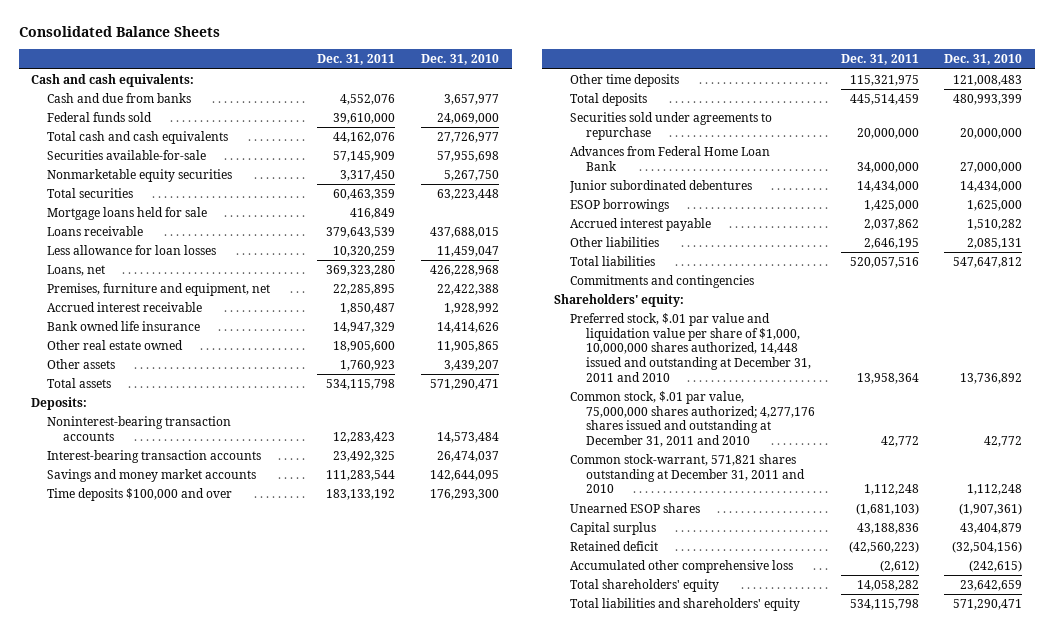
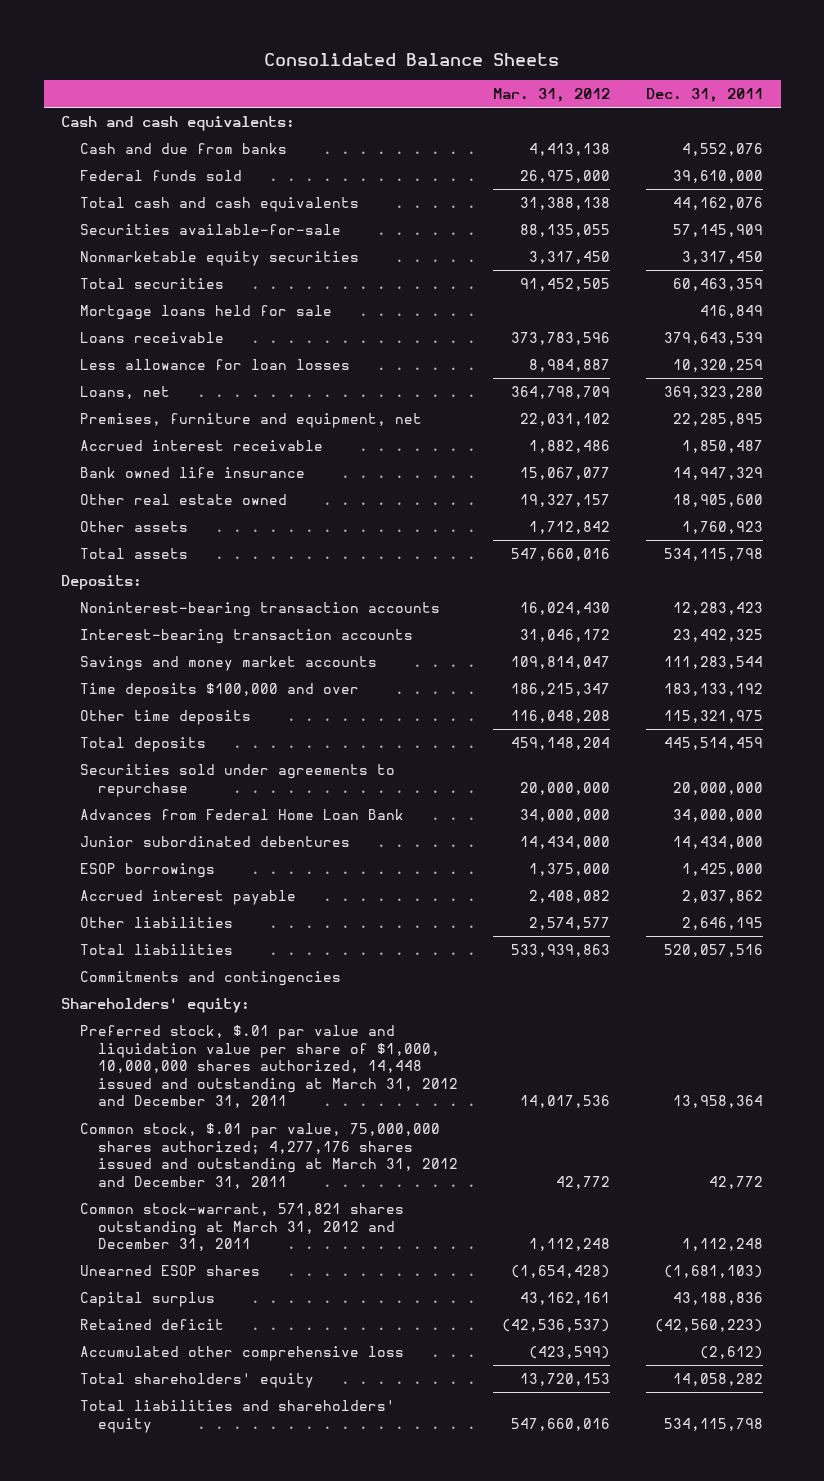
- | Dec. 31, 2011 | Dec. 31, 2010
+ | Mar. 31, 2012 | Dec. 31, 2011
- Preferred stock, $.01 par value and liquidation value per share of $1,000, 10,000,000 shares authorized, 14,448 issued and outstanding at December 31, 2011 and 2010 | 13,958,364 | 13,736,892
- Common stock, $.01 par value, 75,000,000 shares authorized; 4,277,176 shares issued and outstanding at December 31, 2011 and 2010 | 42,772 | 42,772
- Common stock-warrant, 571,821 shares outstanding at December 31, 2011 and 2010 | 1,112,248 | 1,112,248
+ Preferred stock, $.01 par value and liquidation value per share of $1,000, 10,000,000 shares authorized, 14,448 issued and outstanding at March 31, 2012 and December 31, 2011 | 14,017,536 | 13,958,364
+ Common stock, $.01 par value, 75,000,000 shares authorized; 4,277,176 shares issued and outstanding at March 31, 2012 and December 31, 2011 | 42,772 | 42,772
+ Common stock-warrant, 571,821 shares outstanding at March 31, 2012 and December 31, 2011 | 1,112,248 | 1,112,248

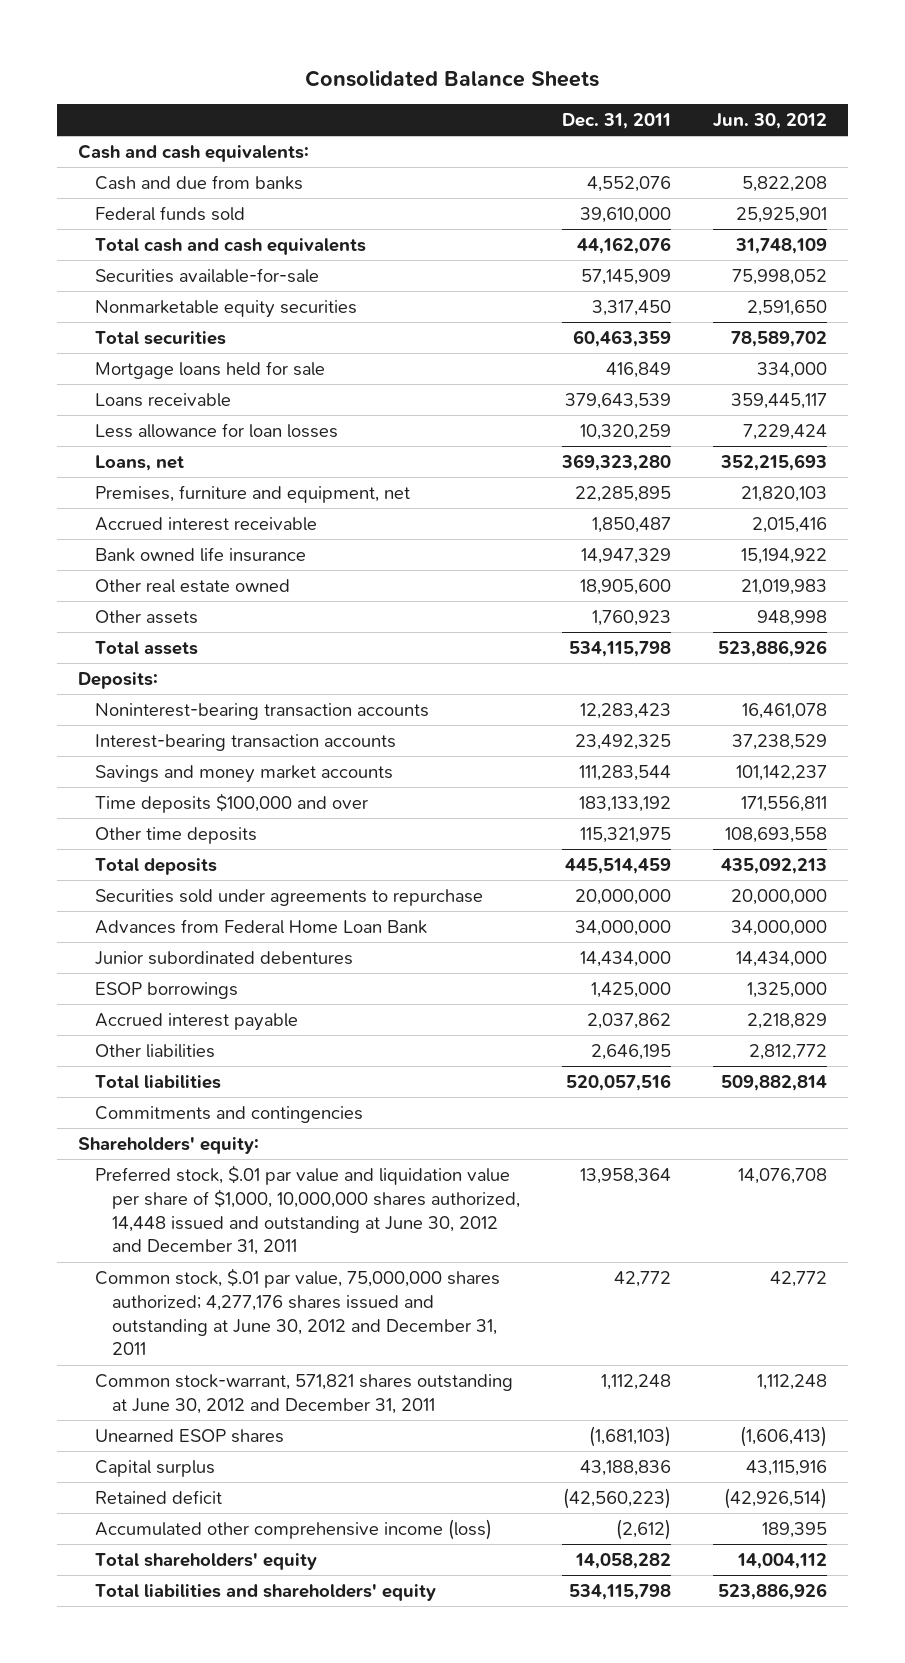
- | Mar. 31, 2012 | Dec. 31, 2011
+ | Dec. 31, 2011 | Jun. 30, 2012
- Preferred stock, $.01 par value and liquidation value per share of $1,000, 10,000,000 shares authorized, 14,448 issued and outstanding at March 31, 2012 and December 31, 2011 | 14,017,536 | 13,958,364
- Common stock, $.01 par value, 75,000,000 shares authorized; 4,277,176 shares issued and outstanding at March 31, 2012 and December 31, 2011 | 42,772 | 42,772
- Common stock-warrant, 571,821 shares outstanding at March 31, 2012 and December 31, 2011 | 1,112,248 | 1,112,248
+ Preferred stock, $.01 par value and liquidation value per share of $1,000, 10,000,000 shares authorized, 14,448 issued and outstanding at June 30, 2012 and December 31, 2011 | 13,958,364 | 14,076,708
+ Common stock, $.01 par value, 75,000,000 shares authorized; 4,277,176 shares issued and outstanding at June 30, 2012 and December 31, 2011 | 42,772 | 42,772
+ Common stock-warrant, 571,821 shares outstanding at June 30, 2012 and December 31, 2011 | 1,112,248 | 1,112,248
- Accumulated other comprehensive loss | (423,599) | (2,612)
+ Accumulated other comprehensive income (loss) | (2,612) | 189,395

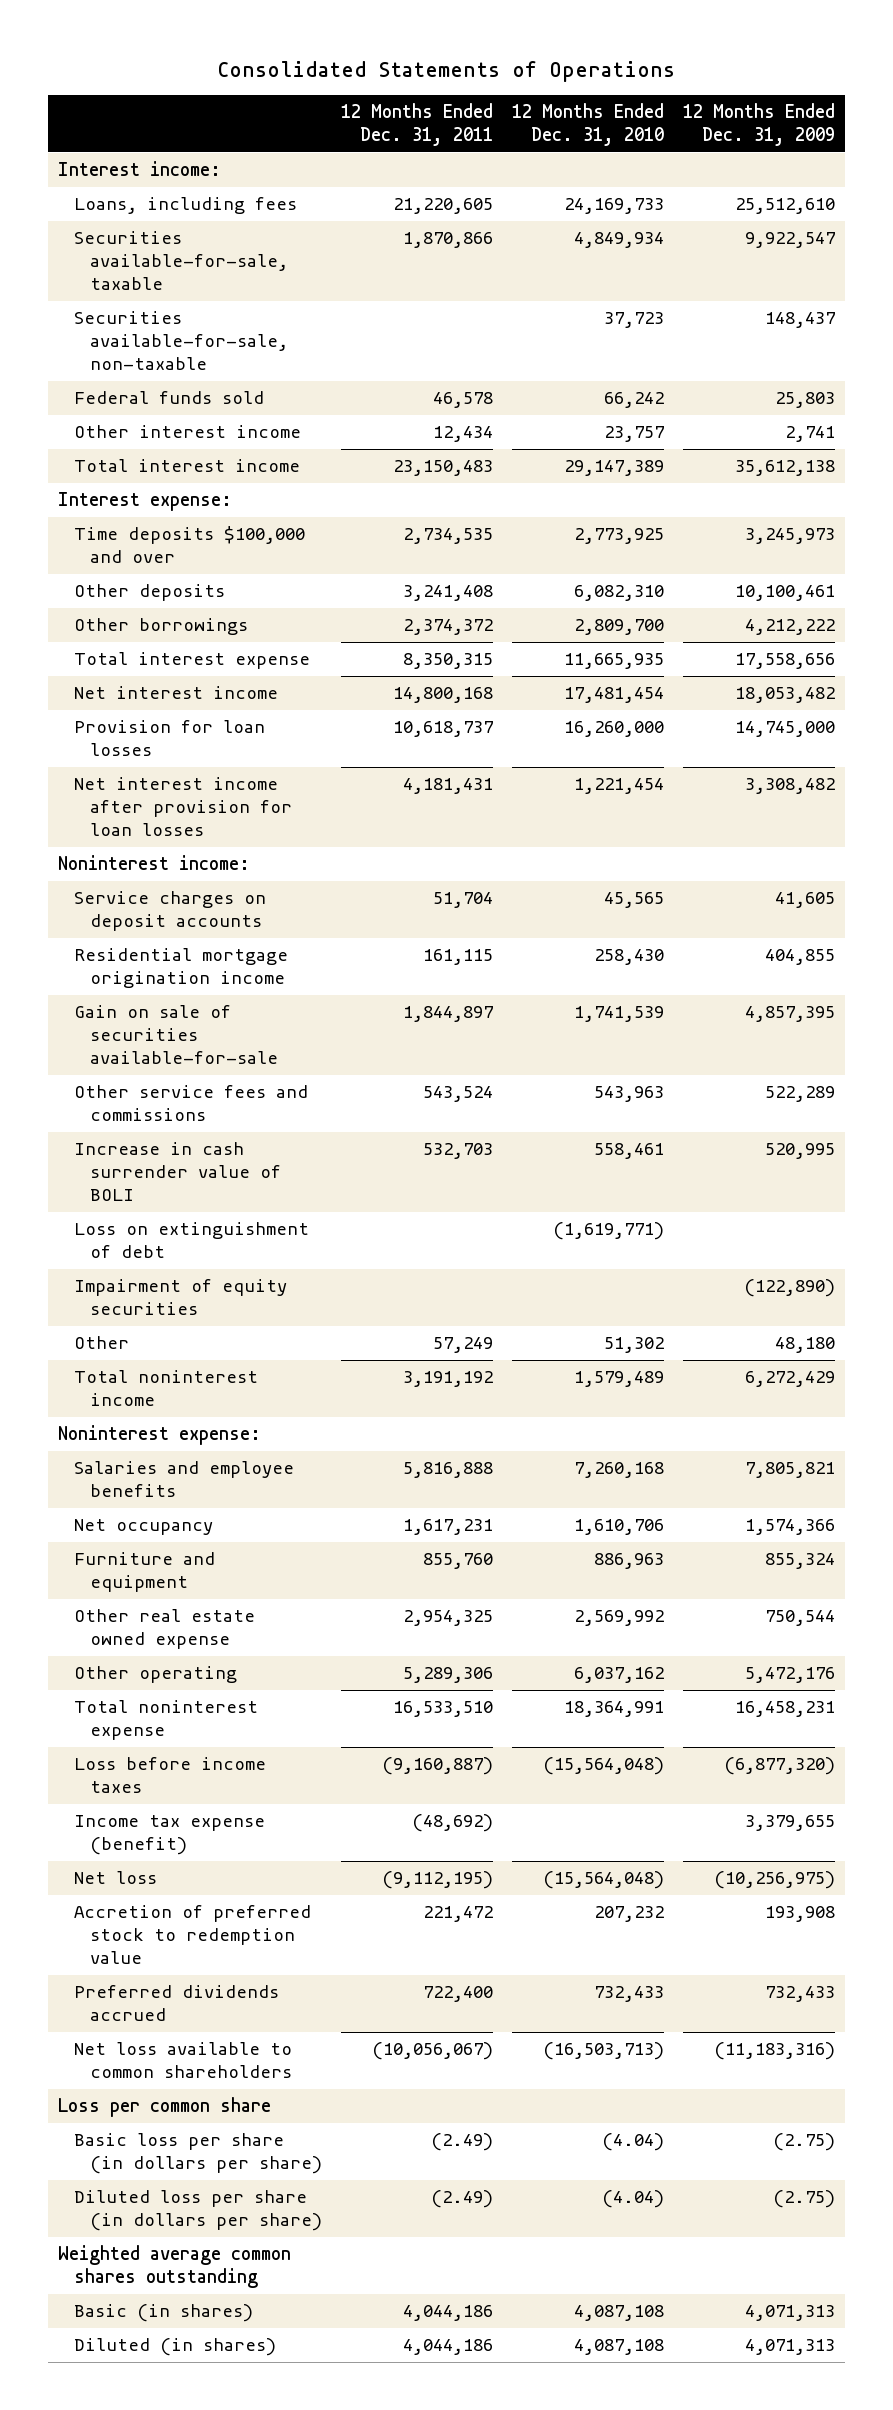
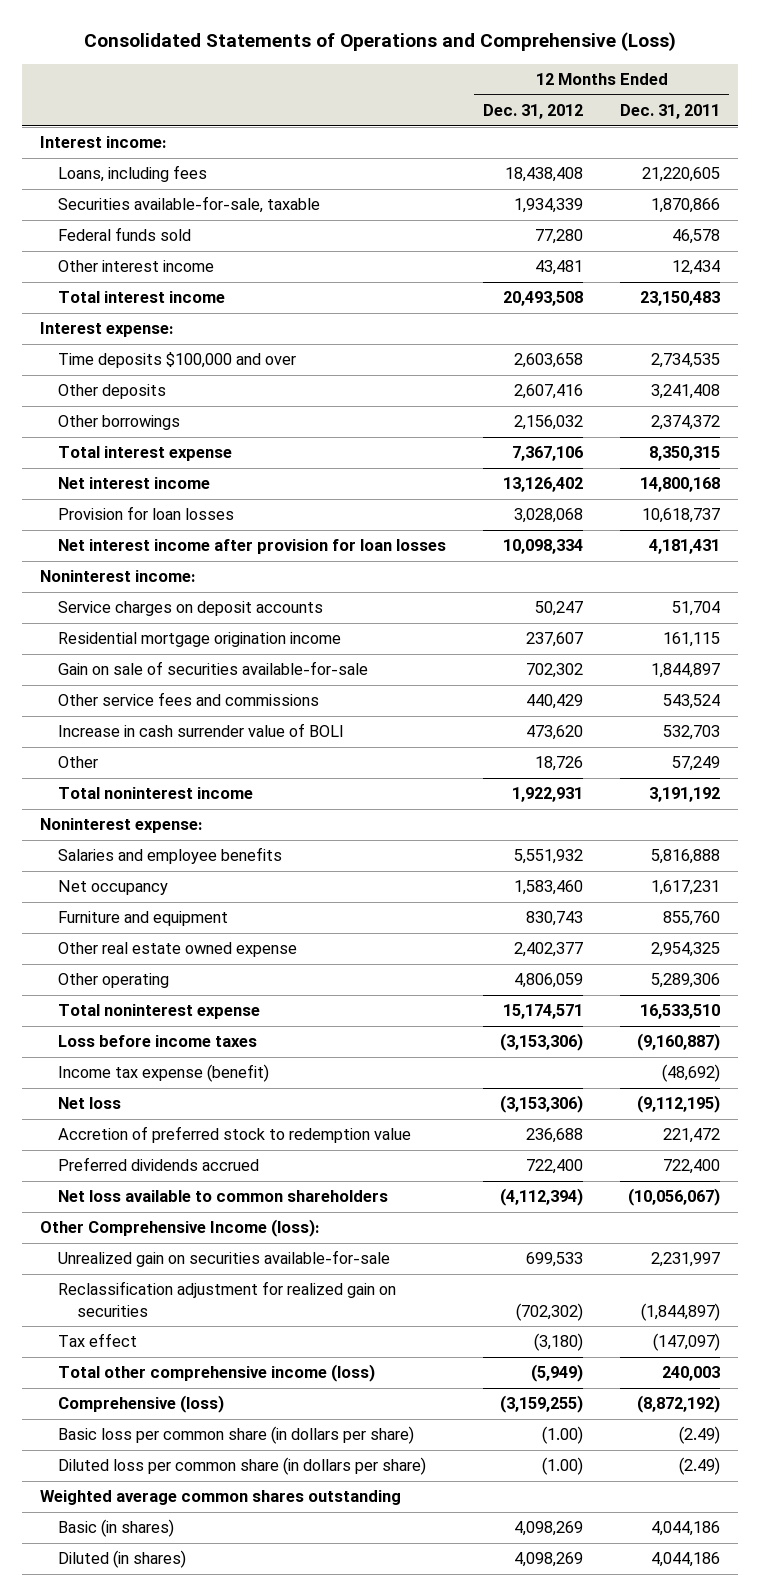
- Consolidated Statements of Operations
+ Consolidated Statements of Operations and Comprehensive (Loss)
- | 12 Months Ended Dec. 31, 2011 | 12 Months Ended Dec. 31, 2010 | 12 Months Ended Dec. 31, 2009
+ | 12 Months Ended Dec. 31, 2012 | 12 Months Ended Dec. 31, 2011
- Securities available-for-sale, non-taxable | | 37,723 | 148,437
- Loss on extinguishment of debt | | (1,619,771) |
- Impairment of equity securities | | | (122,890)
- Loss per common share
- Basic loss per share (in dollars per share) | (2.49) | (4.04) | (2.75)
- Diluted loss per share (in dollars per share) | (2.49) | (4.04) | (2.75)
+ Other Comprehensive Income (loss):
+ Unrealized gain on securities available-for-sale | 699,533 | 2,231,997
+ Reclassification adjustment for realized gain on securities | (702,302) | (1,844,897)
+ Tax effect | (3,180) | (147,097)
+ Total other comprehensive income (loss) | (5,949) | 240,003
+ Comprehensive (loss) | (3,159,255) | (8,872,192)
+ Basic loss per common share (in dollars per share) | (1.00) | (2.49)
+ Diluted loss per common share (in dollars per share) | (1.00) | (2.49)

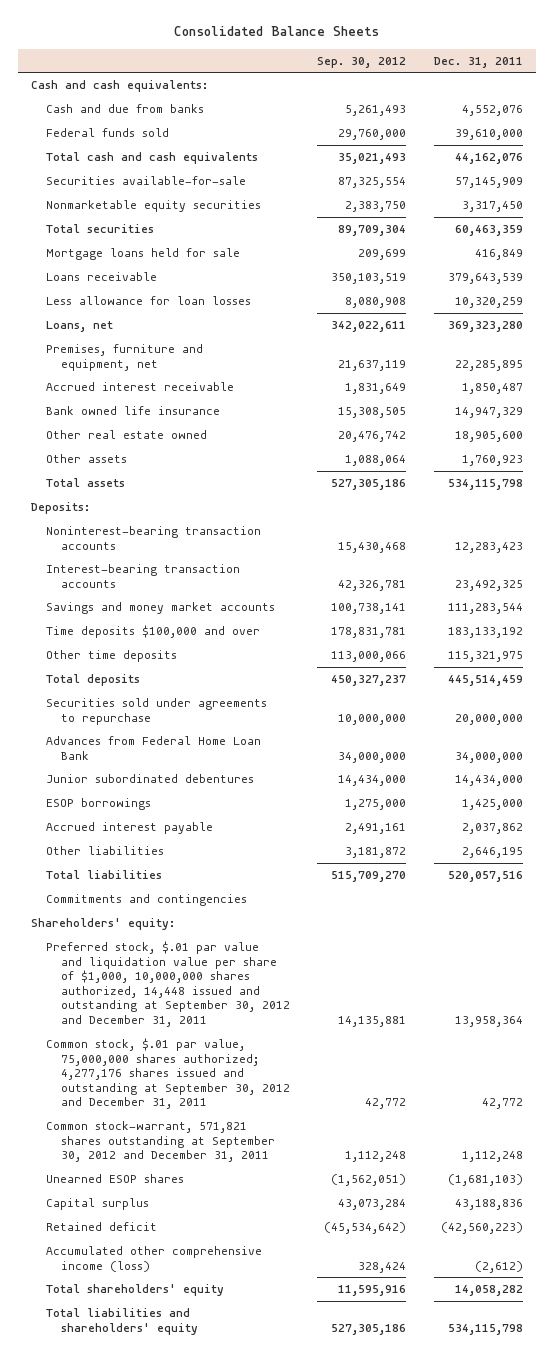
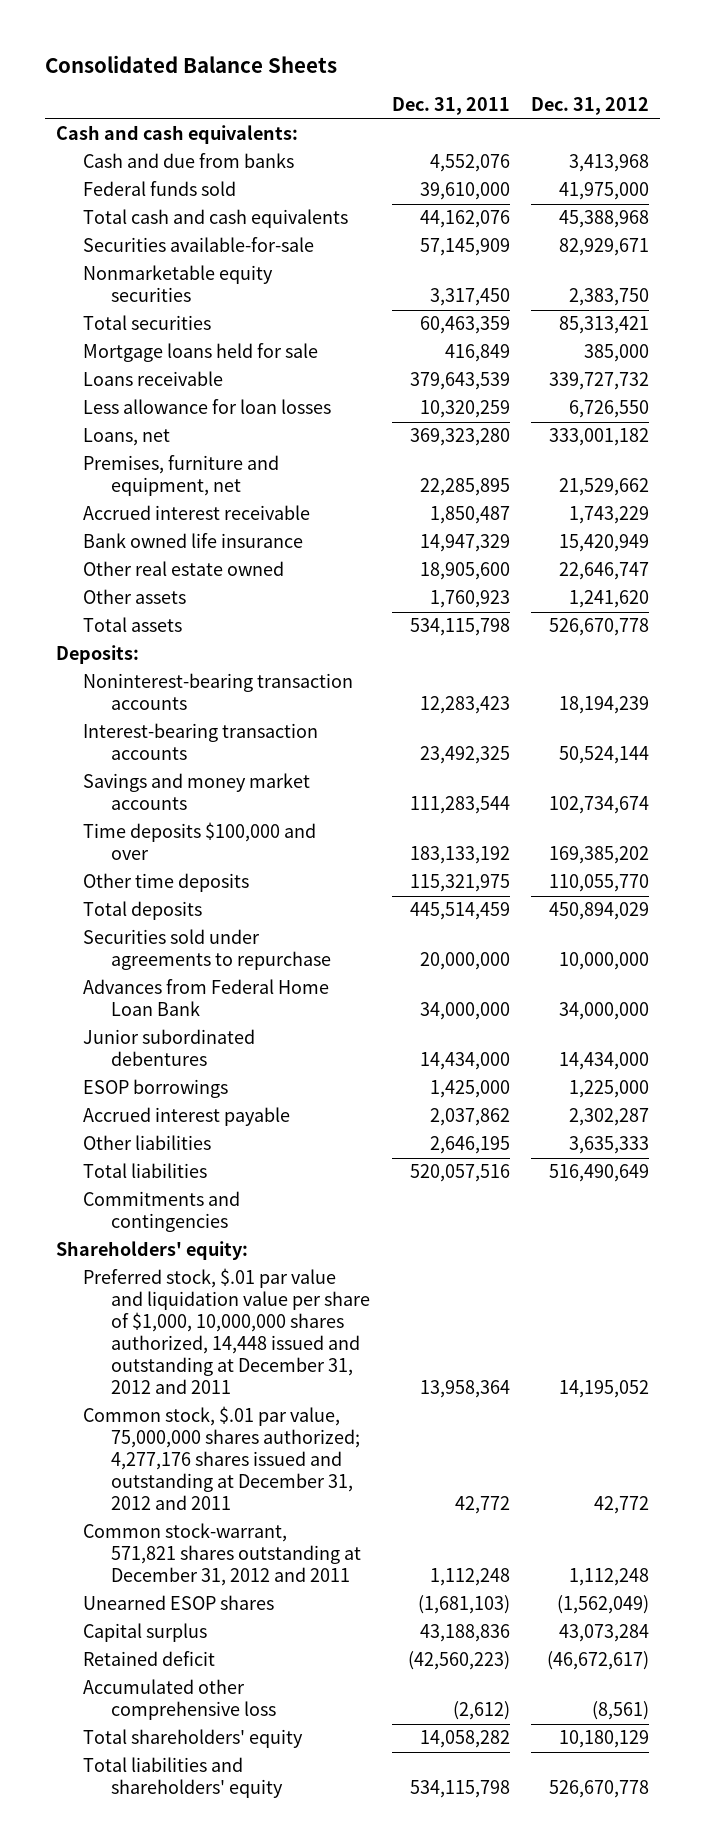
- | Sep. 30, 2012 | Dec. 31, 2011
+ | Dec. 31, 2011 | Dec. 31, 2012
- Preferred stock, $.01 par value and liquidation value per share of $1,000, 10,000,000 shares authorized, 14,448 issued and outstanding at September 30, 2012 and December 31, 2011 | 14,135,881 | 13,958,364
- Common stock, $.01 par value, 75,000,000 shares authorized; 4,277,176 shares issued and outstanding at September 30, 2012 and December 31, 2011 | 42,772 | 42,772
- Common stock-warrant, 571,821 shares outstanding at September 30, 2012 and December 31, 2011 | 1,112,248 | 1,112,248
+ Preferred stock, $.01 par value and liquidation value per share of $1,000, 10,000,000 shares authorized, 14,448 issued and outstanding at December 31, 2012 and 2011 | 13,958,364 | 14,195,052
+ Common stock, $.01 par value, 75,000,000 shares authorized; 4,277,176 shares issued and outstanding at December 31, 2012 and 2011 | 42,772 | 42,772
+ Common stock-warrant, 571,821 shares outstanding at December 31, 2012 and 2011 | 1,112,248 | 1,112,248
- Accumulated other comprehensive income (loss) | 328,424 | (2,612)
+ Accumulated other comprehensive loss | (2,612) | (8,561)

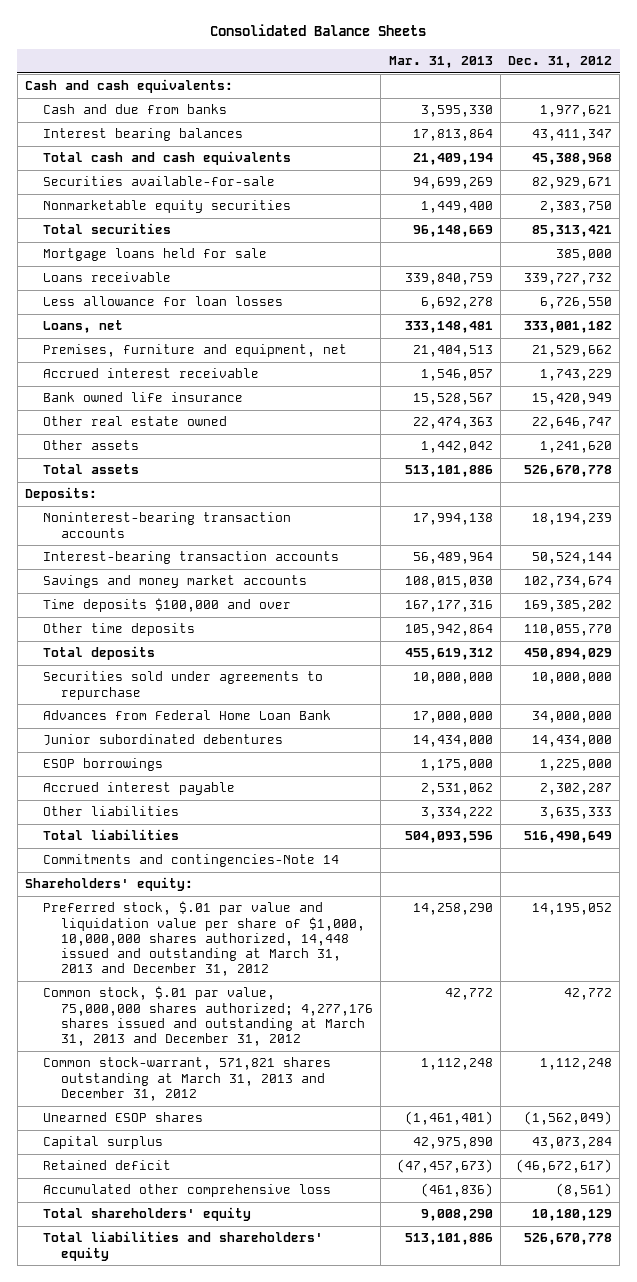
- | Dec. 31, 2011 | Dec. 31, 2012
+ | Mar. 31, 2013 | Dec. 31, 2012
- Cash and due from banks | 4,552,076 | 3,413,968
- Federal funds sold | 39,610,000 | 41,975,000
+ Cash and due from banks | 3,595,330 | 1,977,621
+ Interest bearing balances | 17,813,864 | 43,411,347
- Commitments and contingencies
+ Commitments and contingencies-Note 14
- Preferred stock, $.01 par value and liquidation value per share of $1,000, 10,000,000 shares authorized, 14,448 issued and outstanding at December 31, 2012 and 2011 | 13,958,364 | 14,195,052
- Common stock, $.01 par value, 75,000,000 shares authorized; 4,277,176 shares issued and outstanding at December 31, 2012 and 2011 | 42,772 | 42,772
- Common stock-warrant, 571,821 shares outstanding at December 31, 2012 and 2011 | 1,112,248 | 1,112,248
+ Preferred stock, $.01 par value and liquidation value per share of $1,000, 10,000,000 shares authorized, 14,448 issued and outstanding at March 31, 2013 and December 31, 2012 | 14,258,290 | 14,195,052
+ Common stock, $.01 par value, 75,000,000 shares authorized; 4,277,176 shares issued and outstanding at March 31, 2013 and December 31, 2012 | 42,772 | 42,772
+ Common stock-warrant, 571,821 shares outstanding at March 31, 2013 and December 31, 2012 | 1,112,248 | 1,112,248

